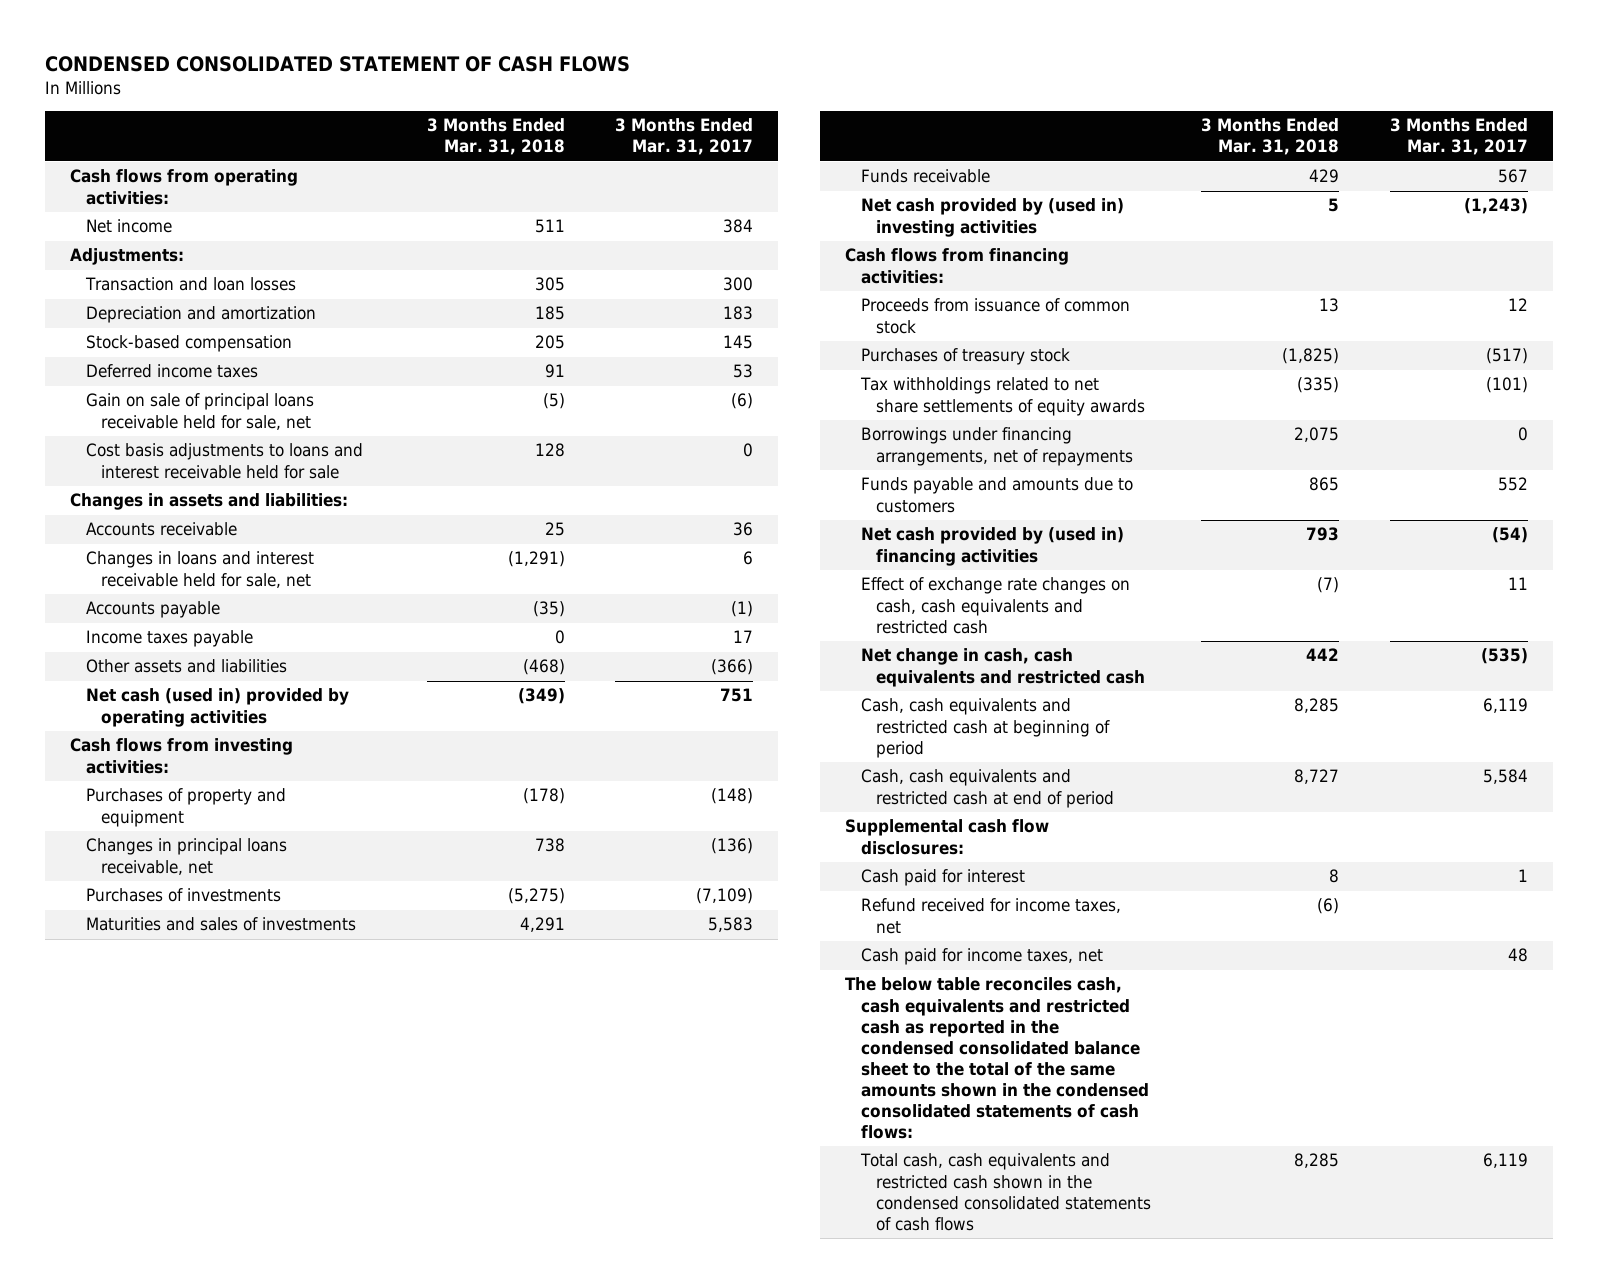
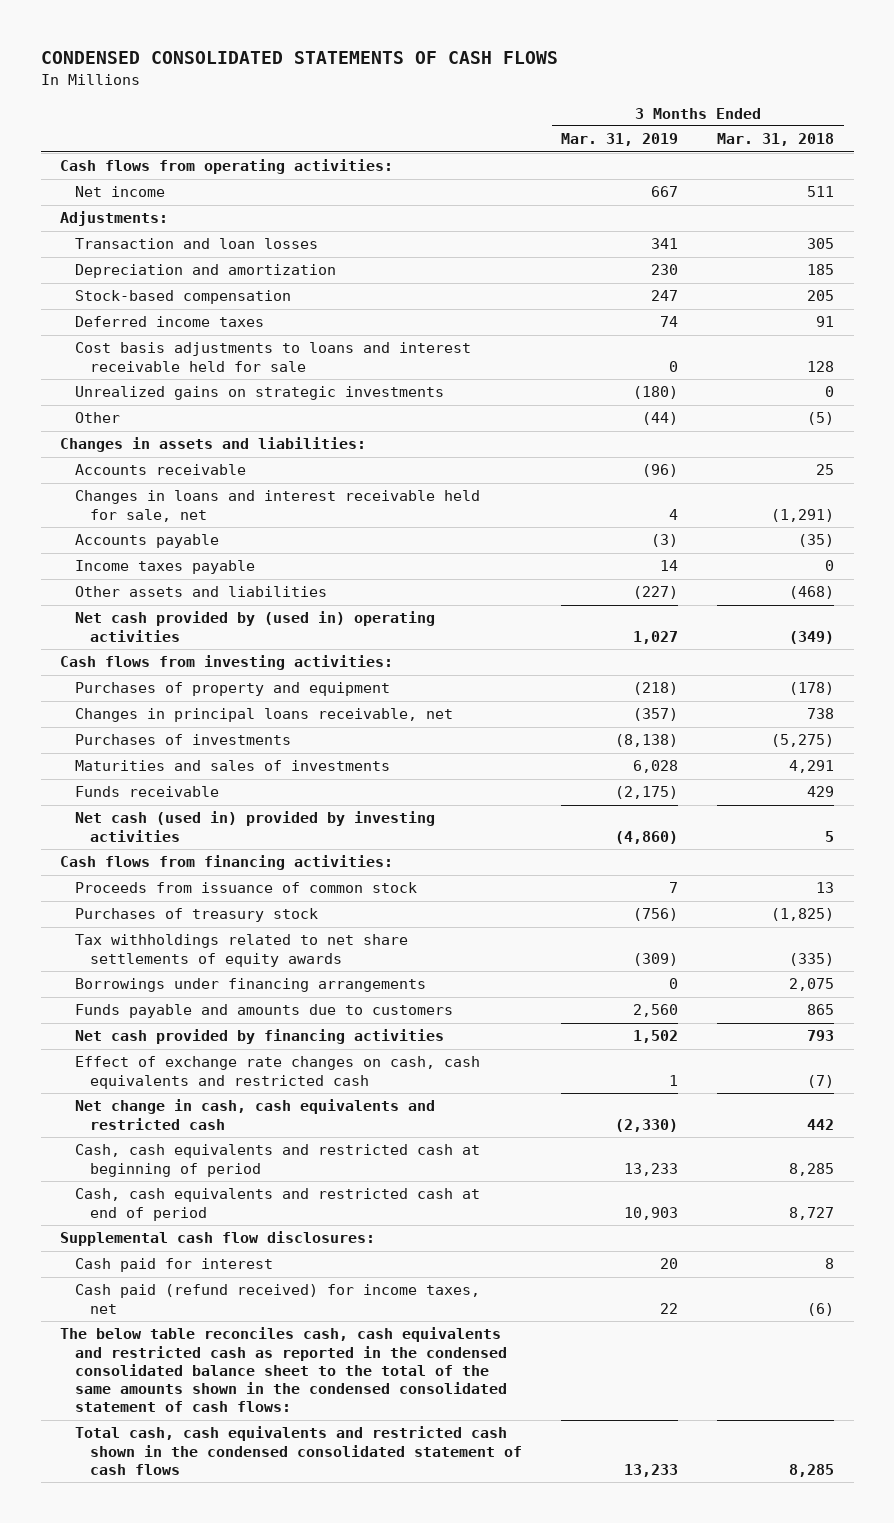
- CONDENSED CONSOLIDATED STATEMENT OF CASH FLOWS
+ CONDENSED CONSOLIDATED STATEMENTS OF CASH FLOWS
- | 3 Months Ended Mar. 31, 2018 | 3 Months Ended Mar. 31, 2017
+ | 3 Months Ended Mar. 31, 2019 | 3 Months Ended Mar. 31, 2018
- Gain on sale of principal loans receivable held for sale, net | (5) | (6)
+ Unrealized gains on strategic investments | (180) | 0
+ Other | (44) | (5)
- Net cash (used in) provided by operating activities | (349) | 751
+ Net cash provided by (used in) operating activities | 1,027 | (349)
- Net cash provided by (used in) investing activities | 5 | (1,243)
+ Net cash (used in) provided by investing activities | (4,860) | 5
- Borrowings under financing arrangements, net of repayments | 2,075 | 0
+ Borrowings under financing arrangements | 0 | 2,075
- Net cash provided by (used in) financing activities | 793 | (54)
+ Net cash provided by financing activities | 1,502 | 793
- Refund received for income taxes, net | (6) |
- Cash paid for income taxes, net | | 48
- The below table reconciles cash, cash equivalents and restricted cash as reported in the condensed consolidated balance sheet to the total of the same amounts shown in the condensed consolidated statements of cash flows:
- Total cash, cash equivalents and restricted cash shown in the condensed consolidated statements of cash flows | 8,285 | 6,119
+ Cash paid (refund received) for income taxes, net | 22 | (6)
+ The below table reconciles cash, cash equivalents and restricted cash as reported in the condensed consolidated balance sheet to the total of the same amounts shown in the condensed consolidated statement of cash flows:
+ Total cash, cash equivalents and restricted cash shown in the condensed consolidated statement of cash flows | 13,233 | 8,285

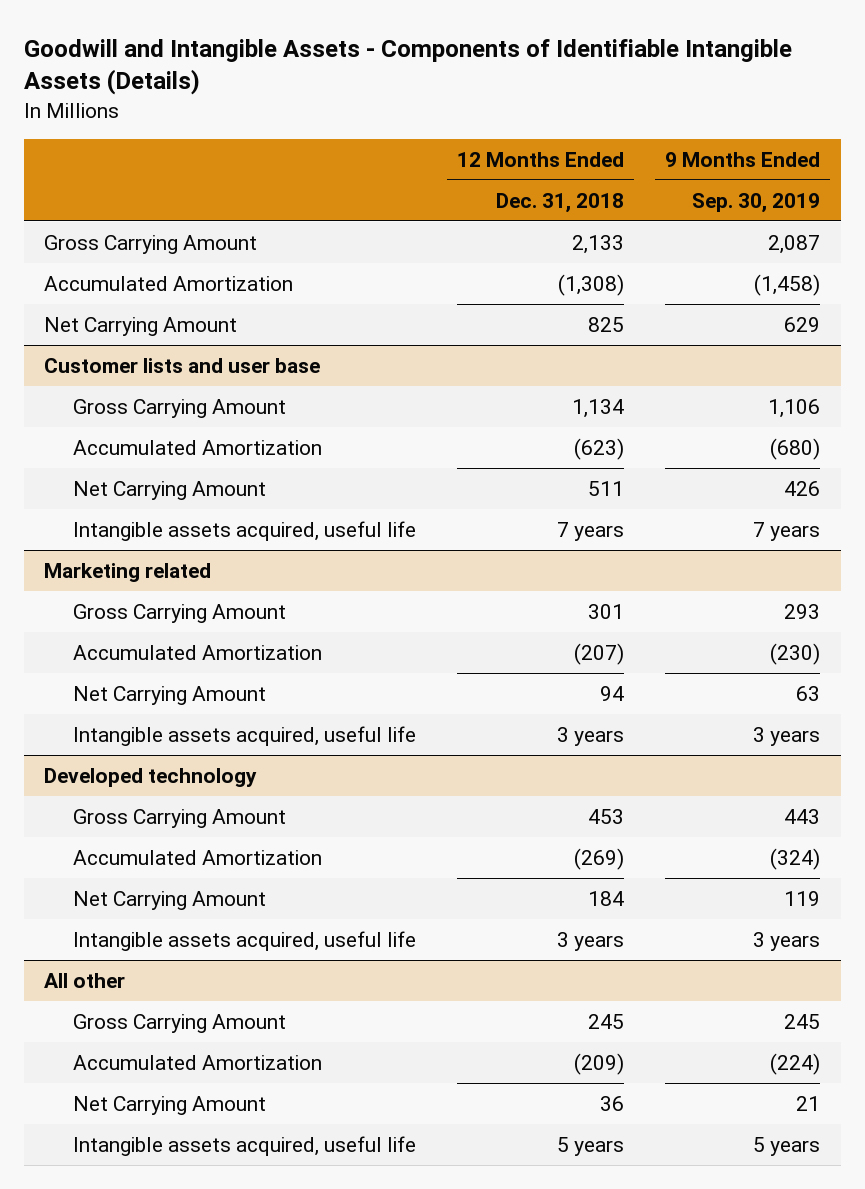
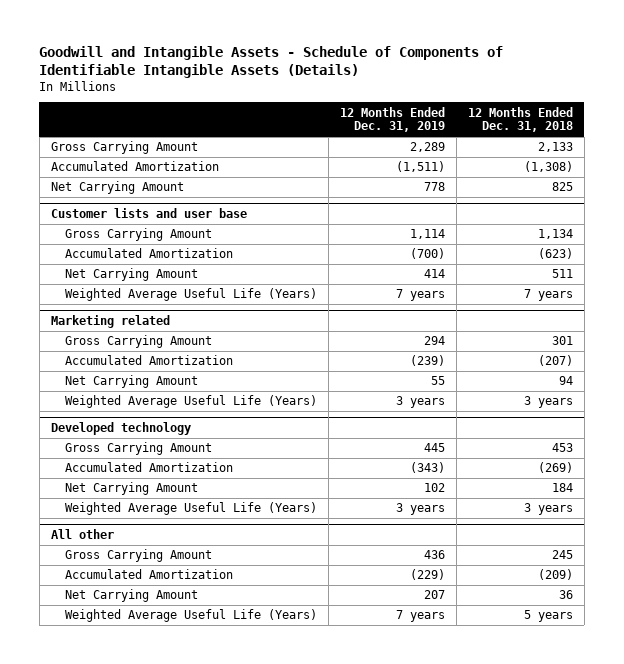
- Goodwill and Intangible Assets - Components of Identifiable Intangible Assets (Details)
+ Goodwill and Intangible Assets - Schedule of Components of Identifiable Intangible Assets (Details)
- | 12 Months Ended Dec. 31, 2018 | 9 Months Ended Sep. 30, 2019
+ | 12 Months Ended Dec. 31, 2019 | 12 Months Ended Dec. 31, 2018
@ Customer lists and user base
- Intangible assets acquired, useful life | 7 years | 7 years
+ Weighted Average Useful Life (Years) | 7 years | 7 years
@ Marketing related
- Intangible assets acquired, useful life | 3 years | 3 years
+ Weighted Average Useful Life (Years) | 3 years | 3 years
@ Developed technology
- Intangible assets acquired, useful life | 3 years | 3 years
+ Weighted Average Useful Life (Years) | 3 years | 3 years
@ All other
- Intangible assets acquired, useful life | 5 years | 5 years
+ Weighted Average Useful Life (Years) | 7 years | 5 years

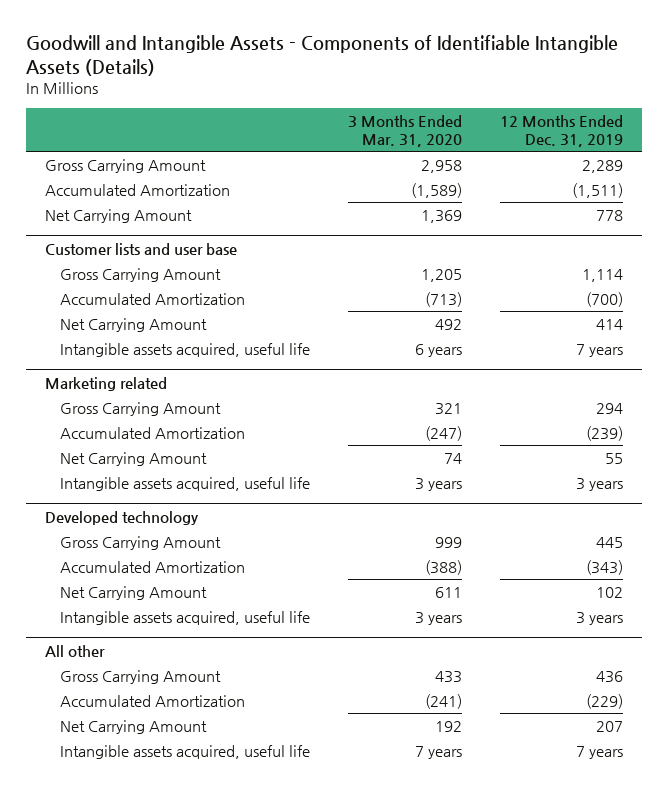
- Goodwill and Intangible Assets - Schedule of Components of Identifiable Intangible Assets (Details)
+ Goodwill and Intangible Assets - Components of Identifiable Intangible Assets (Details)
- | 12 Months Ended Dec. 31, 2019 | 12 Months Ended Dec. 31, 2018
+ | 3 Months Ended Mar. 31, 2020 | 12 Months Ended Dec. 31, 2019
@ Customer lists and user base
- Weighted Average Useful Life (Years) | 7 years | 7 years
+ Intangible assets acquired, useful life | 6 years | 7 years
@ Marketing related
- Weighted Average Useful Life (Years) | 3 years | 3 years
+ Intangible assets acquired, useful life | 3 years | 3 years
@ Developed technology
- Weighted Average Useful Life (Years) | 3 years | 3 years
+ Intangible assets acquired, useful life | 3 years | 3 years
@ All other
- Weighted Average Useful Life (Years) | 7 years | 5 years
+ Intangible assets acquired, useful life | 7 years | 7 years

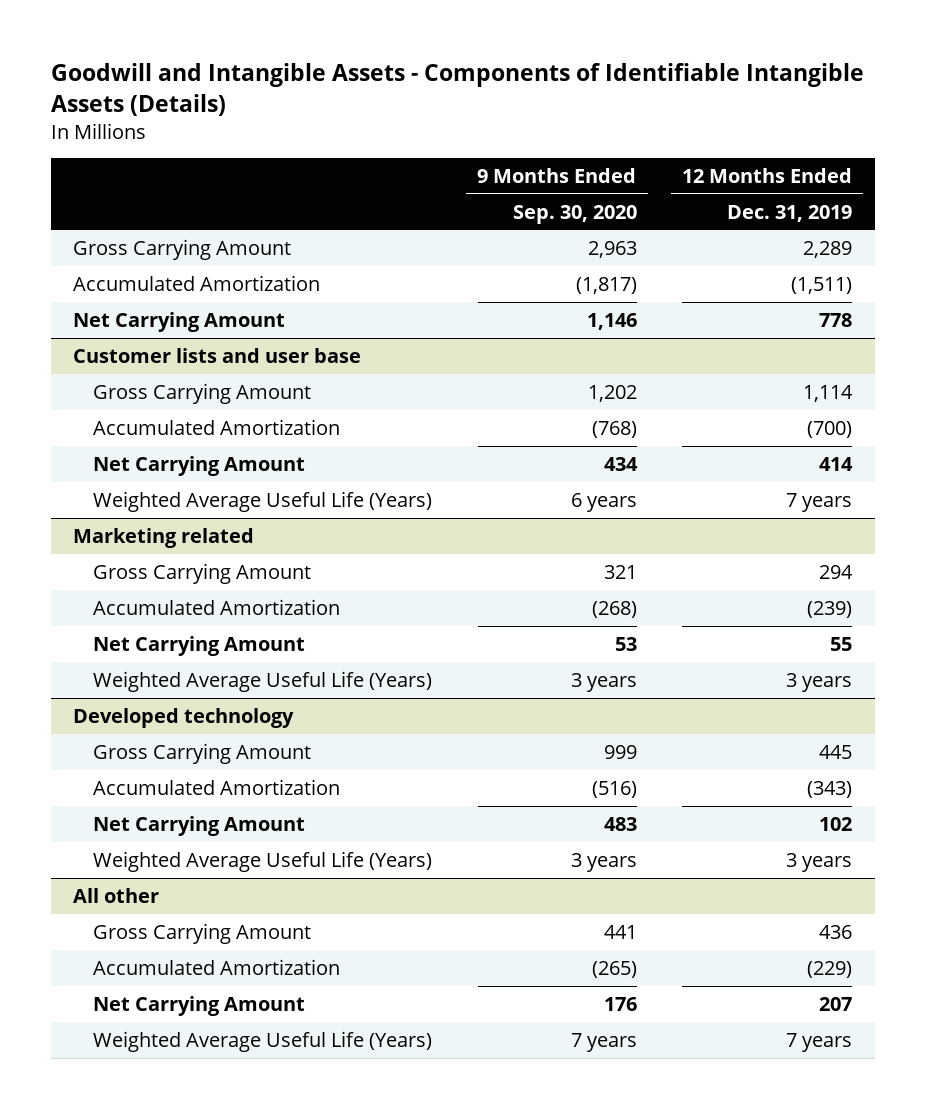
- | 3 Months Ended Mar. 31, 2020 | 12 Months Ended Dec. 31, 2019
+ | 9 Months Ended Sep. 30, 2020 | 12 Months Ended Dec. 31, 2019
@ Customer lists and user base
- Intangible assets acquired, useful life | 6 years | 7 years
+ Weighted Average Useful Life (Years) | 6 years | 7 years
@ Marketing related
- Intangible assets acquired, useful life | 3 years | 3 years
+ Weighted Average Useful Life (Years) | 3 years | 3 years
@ Developed technology
- Intangible assets acquired, useful life | 3 years | 3 years
+ Weighted Average Useful Life (Years) | 3 years | 3 years
@ All other
- Intangible assets acquired, useful life | 7 years | 7 years
+ Weighted Average Useful Life (Years) | 7 years | 7 years

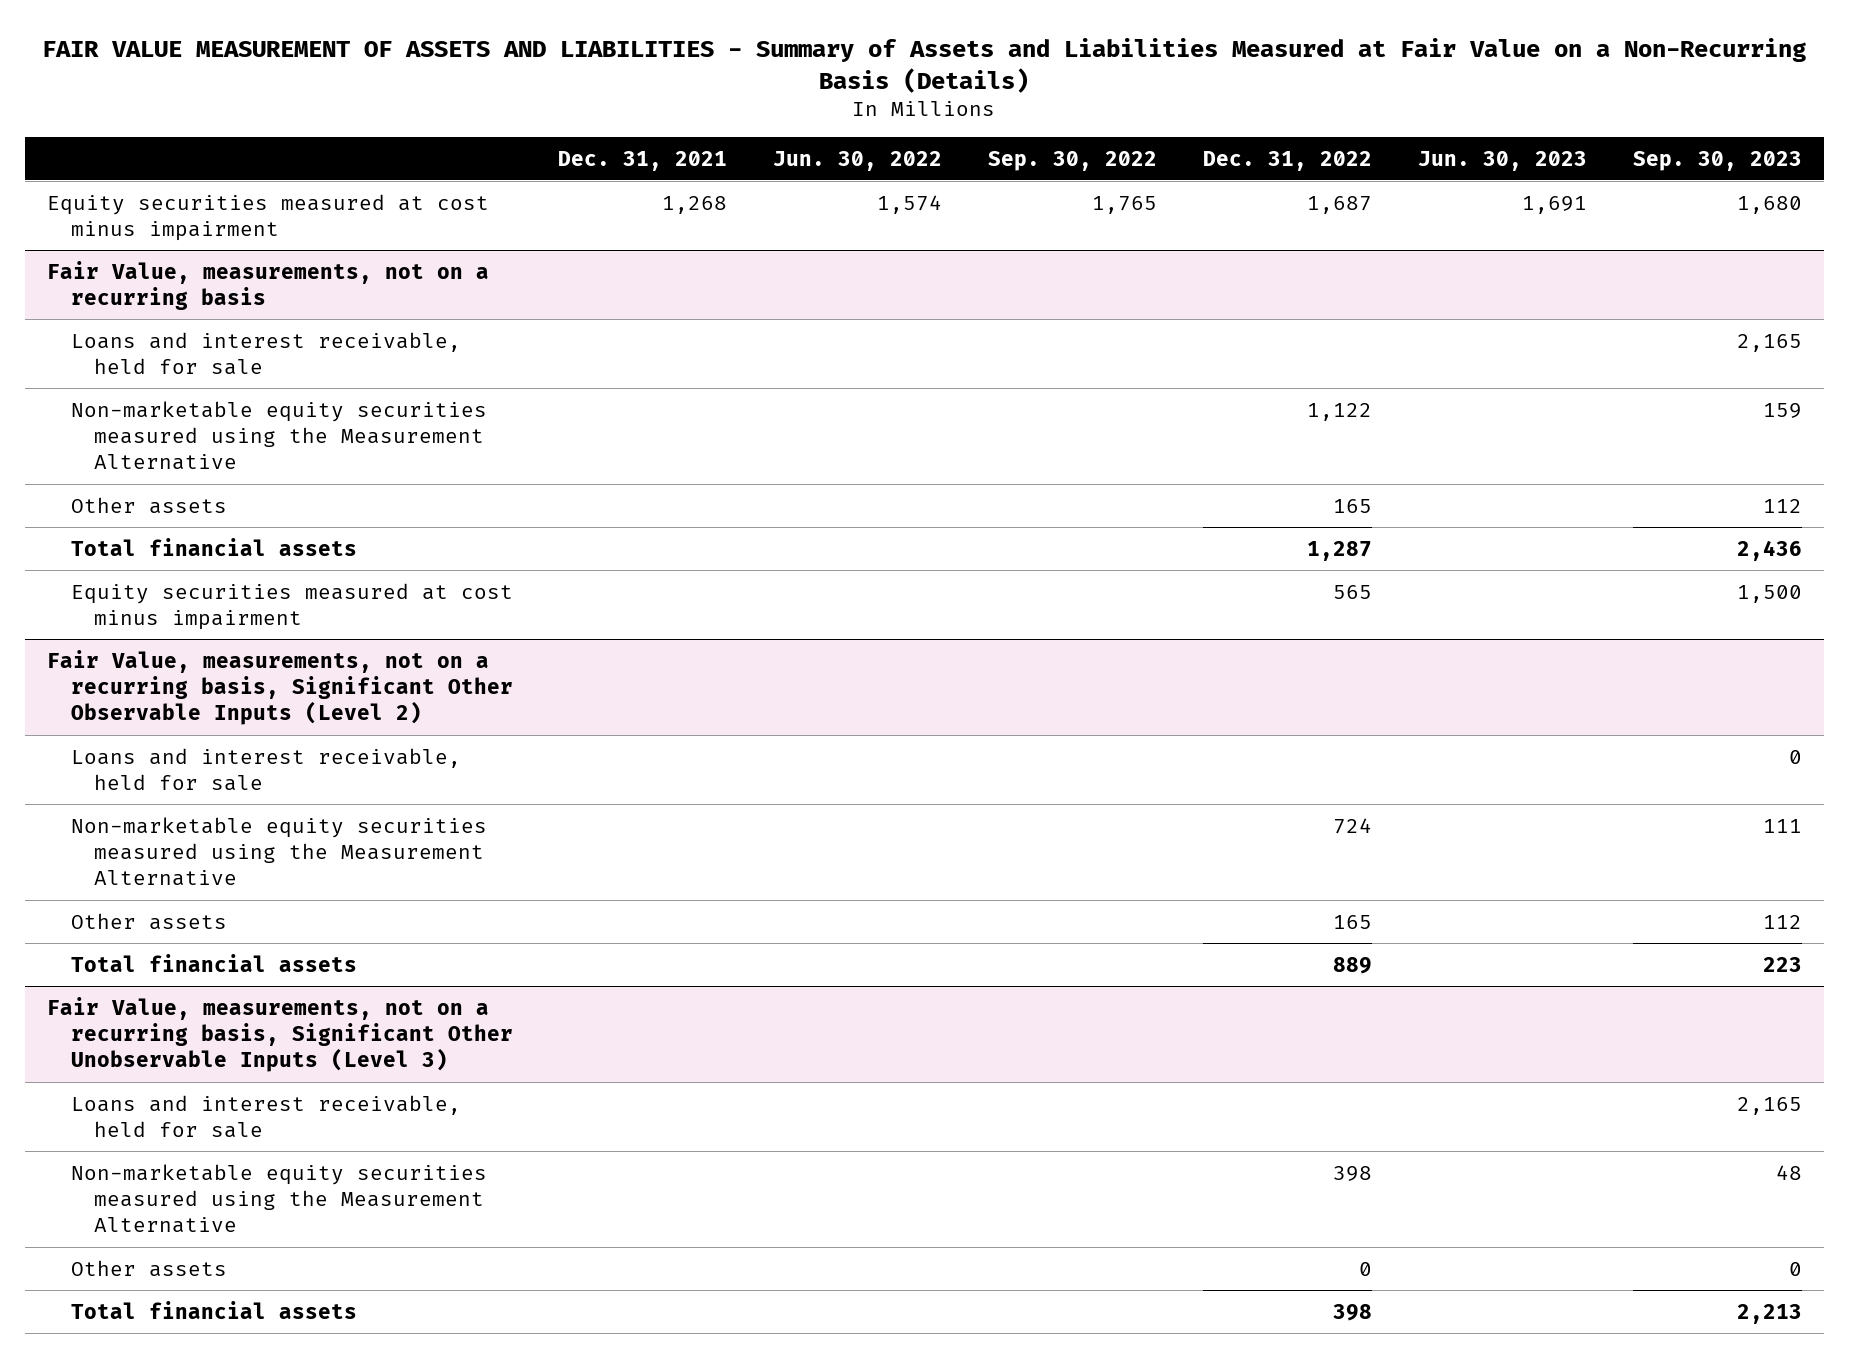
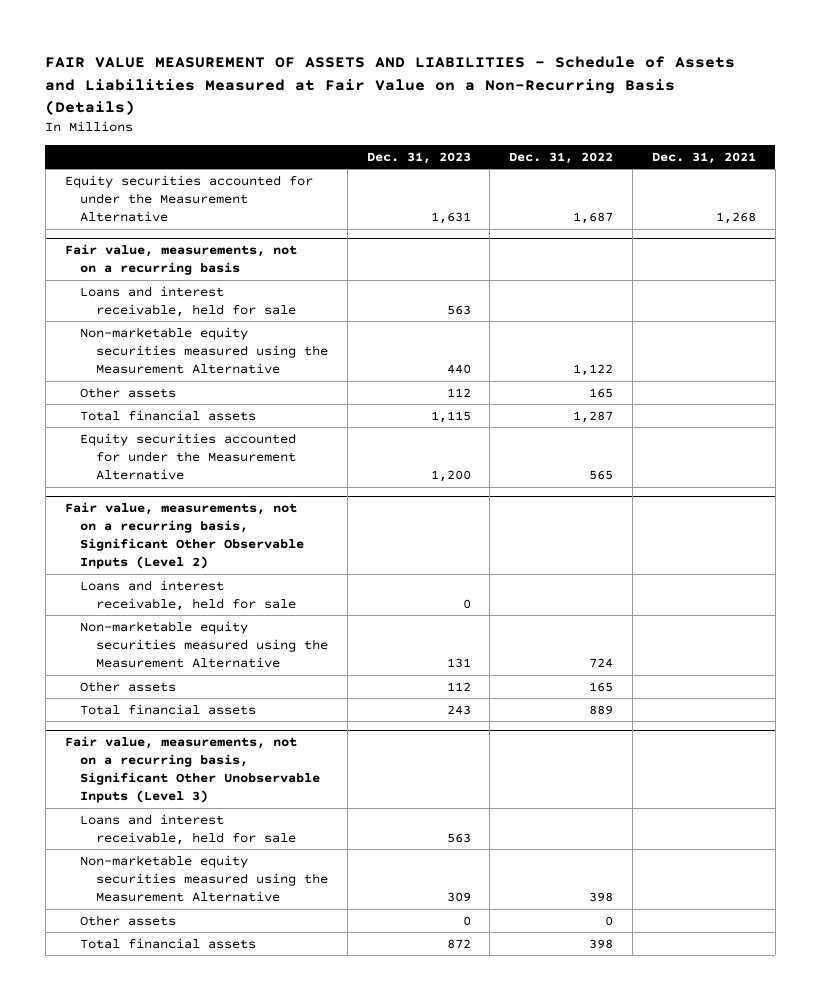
- FAIR VALUE MEASUREMENT OF ASSETS AND LIABILITIES - Summary of Assets and Liabilities Measured at Fair Value on a Non-Recurring Basis (Details)
+ FAIR VALUE MEASUREMENT OF ASSETS AND LIABILITIES - Schedule of Assets and Liabilities Measured at Fair Value on a Non-Recurring Basis (Details)
- | Dec. 31, 2021 | Jun. 30, 2022 | Sep. 30, 2022 | Dec. 31, 2022 | Jun. 30, 2023 | Sep. 30, 2023
+ | Dec. 31, 2023 | Dec. 31, 2022 | Dec. 31, 2021
- Equity securities measured at cost minus impairment | 1,268 | 1,574 | 1,765 | 1,687 | 1,691 | 1,680
- Fair Value, measurements, not on a recurring basis
+ Equity securities accounted for under the Measurement Alternative | 1,631 | 1,687 | 1,268
+ Fair value, measurements, not on a recurring basis
- Equity securities measured at cost minus impairment | | | | 565 | | 1,500
- Fair Value, measurements, not on a recurring basis, Significant Other Observable Inputs (Level 2)
+ Equity securities accounted for under the Measurement Alternative | 1,200 | 565 |
+ Fair value, measurements, not on a recurring basis, Significant Other Observable Inputs (Level 2)
- Fair Value, measurements, not on a recurring basis, Significant Other Unobservable Inputs (Level 3)
+ Fair value, measurements, not on a recurring basis, Significant Other Unobservable Inputs (Level 3)

